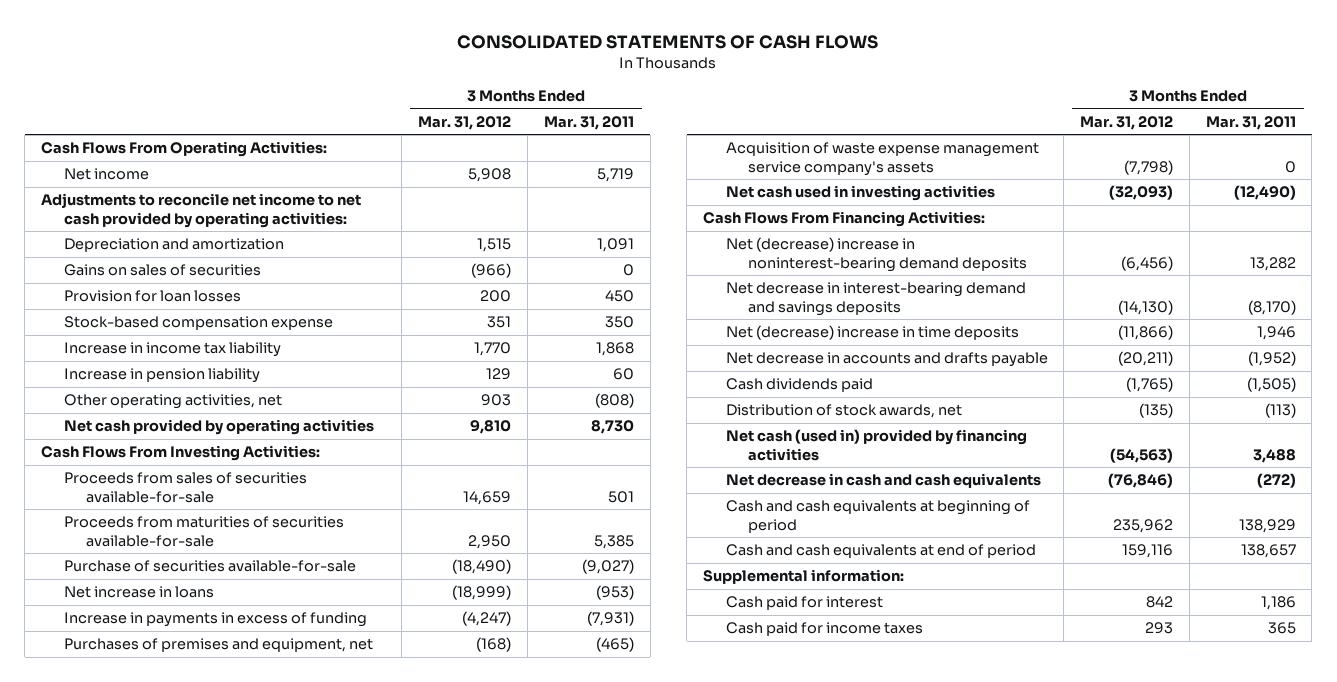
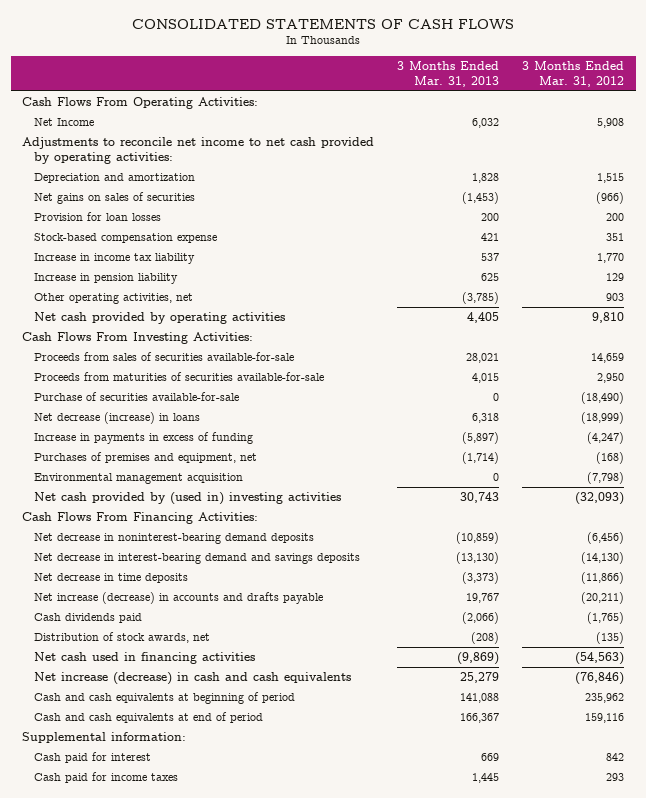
- | 3 Months Ended Mar. 31, 2012 | 3 Months Ended Mar. 31, 2011
+ | 3 Months Ended Mar. 31, 2013 | 3 Months Ended Mar. 31, 2012
- Net income | 5,908 | 5,719
+ Net Income | 6,032 | 5,908
- Gains on sales of securities | (966) | 0
+ Net gains on sales of securities | (1,453) | (966)
- Net increase in loans | (18,999) | (953)
+ Net decrease (increase) in loans | 6,318 | (18,999)
- Acquisition of waste expense management service company's assets | (7,798) | 0
- Net cash used in investing activities | (32,093) | (12,490)
+ Environmental management acquisition | 0 | (7,798)
+ Net cash provided by (used in) investing activities | 30,743 | (32,093)
- Net (decrease) increase in noninterest-bearing demand deposits | (6,456) | 13,282
+ Net decrease in noninterest-bearing demand deposits | (10,859) | (6,456)
- Net (decrease) increase in time deposits | (11,866) | 1,946
- Net decrease in accounts and drafts payable | (20,211) | (1,952)
+ Net decrease in time deposits | (3,373) | (11,866)
+ Net increase (decrease) in accounts and drafts payable | 19,767 | (20,211)
- Net cash (used in) provided by financing activities | (54,563) | 3,488
- Net decrease in cash and cash equivalents | (76,846) | (272)
+ Net cash used in financing activities | (9,869) | (54,563)
+ Net increase (decrease) in cash and cash equivalents | 25,279 | (76,846)

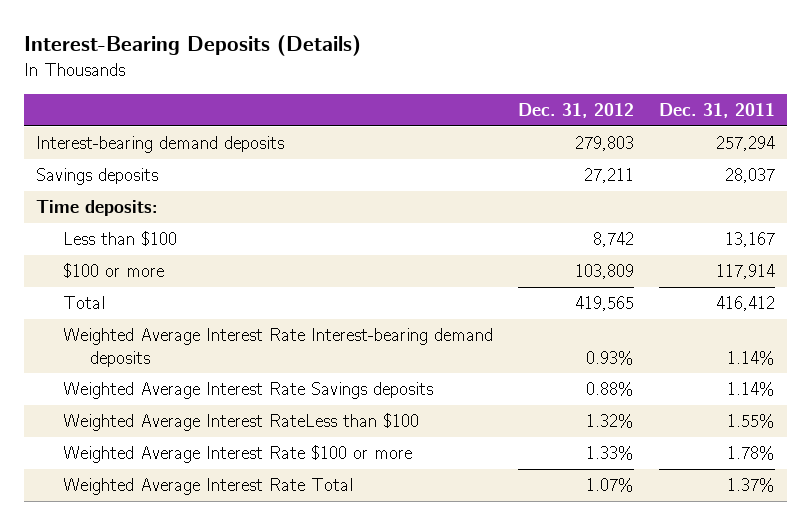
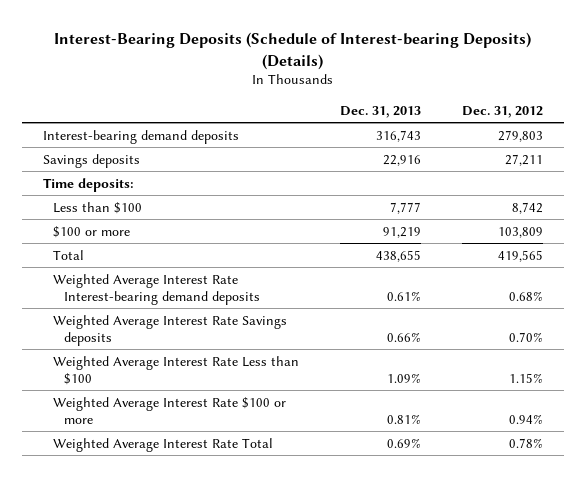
- Interest-Bearing Deposits (Details)
+ Interest-Bearing Deposits (Schedule of Interest-bearing Deposits) (Details)
- | Dec. 31, 2012 | Dec. 31, 2011
+ | Dec. 31, 2013 | Dec. 31, 2012
- Weighted Average Interest Rate Interest-bearing demand deposits | 0.93% | 1.14%
- Weighted Average Interest Rate Savings deposits | 0.88% | 1.14%
- Weighted Average Interest RateLess than $100 | 1.32% | 1.55%
- Weighted Average Interest Rate $100 or more | 1.33% | 1.78%
- Weighted Average Interest Rate Total | 1.07% | 1.37%
+ Weighted Average Interest Rate Interest-bearing demand deposits | 0.61% | 0.68%
+ Weighted Average Interest Rate Savings deposits | 0.66% | 0.70%
+ Weighted Average Interest Rate Less than $100 | 1.09% | 1.15%
+ Weighted Average Interest Rate $100 or more | 0.81% | 0.94%
+ Weighted Average Interest Rate Total | 0.69% | 0.78%

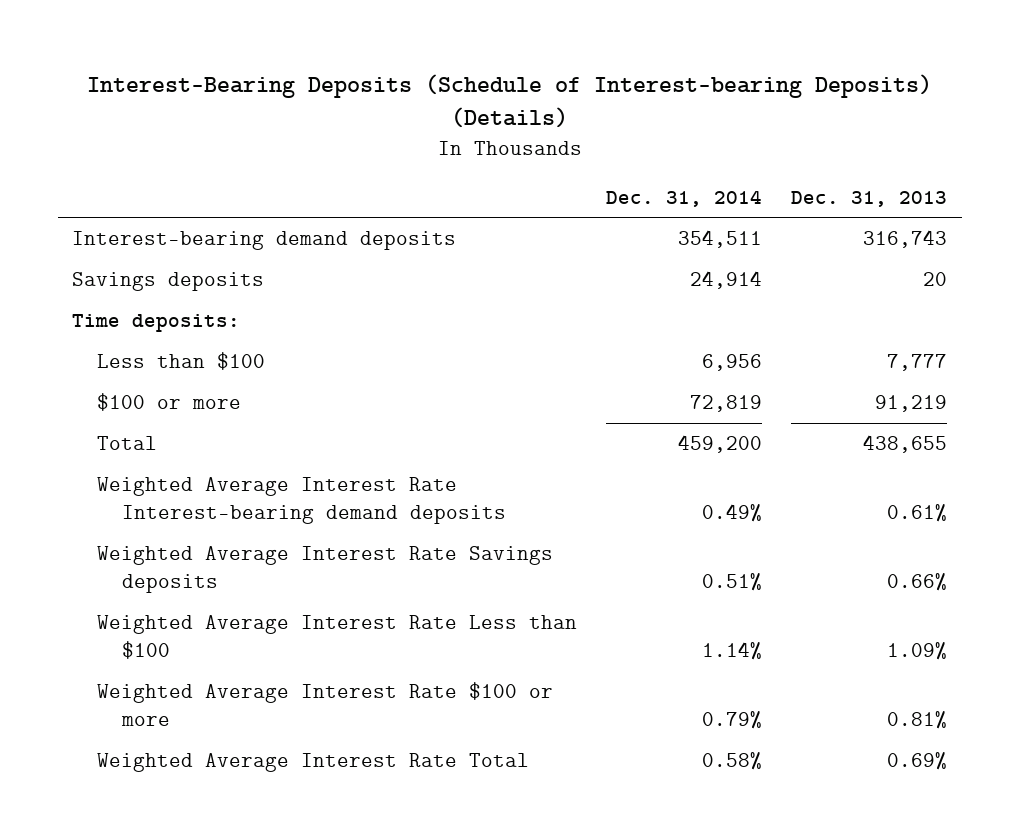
- | Dec. 31, 2013 | Dec. 31, 2012
+ | Dec. 31, 2014 | Dec. 31, 2013
- Savings deposits | 22,916 | 27,211
+ Savings deposits | 24,914 | 20

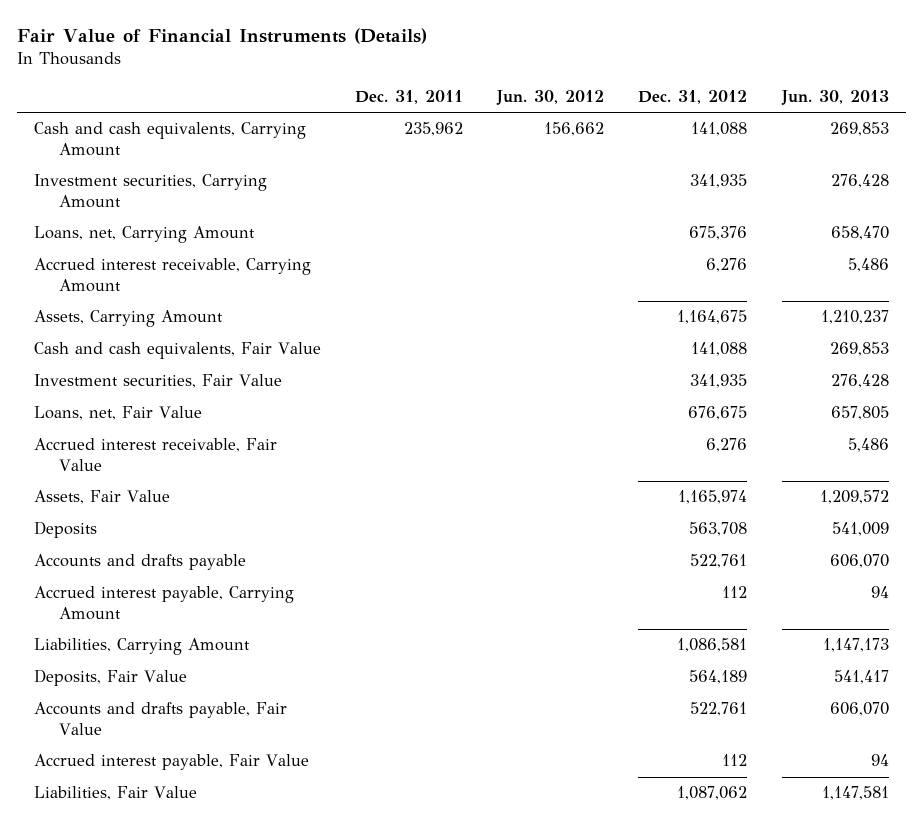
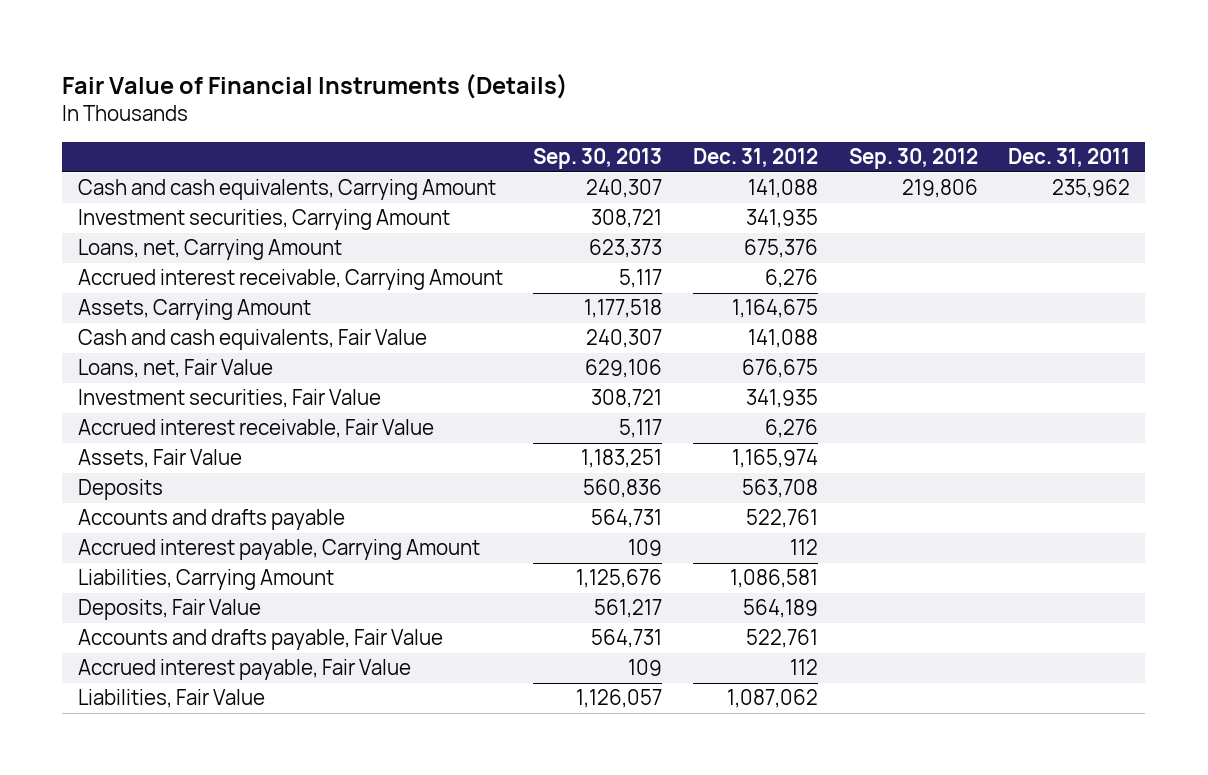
- | Dec. 31, 2011 | Jun. 30, 2012 | Dec. 31, 2012 | Jun. 30, 2013
+ | Sep. 30, 2013 | Dec. 31, 2012 | Sep. 30, 2012 | Dec. 31, 2011
moved down: Investment securities, Fair Value | 308,721 | 341,935 | |

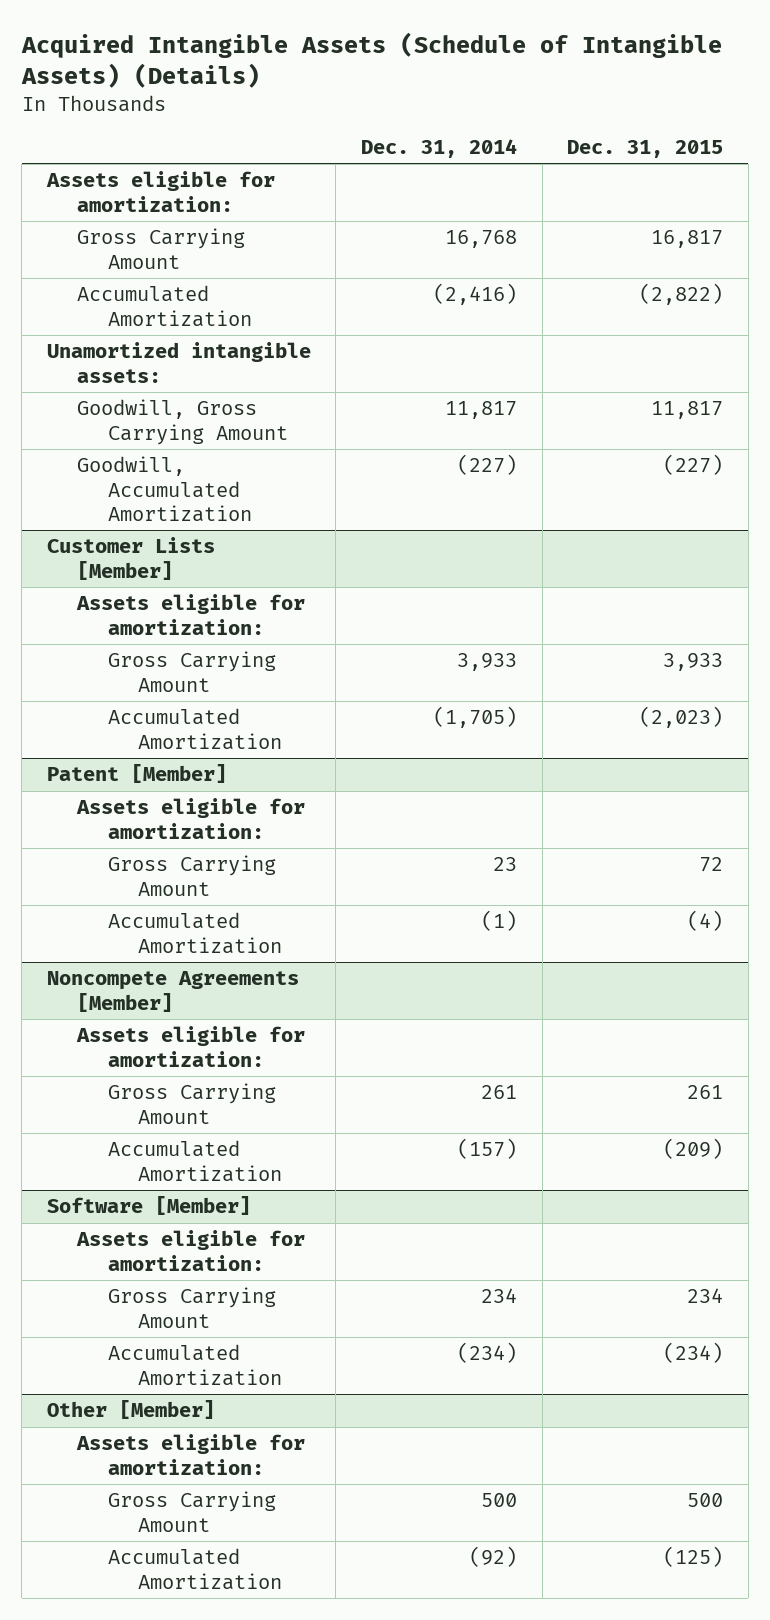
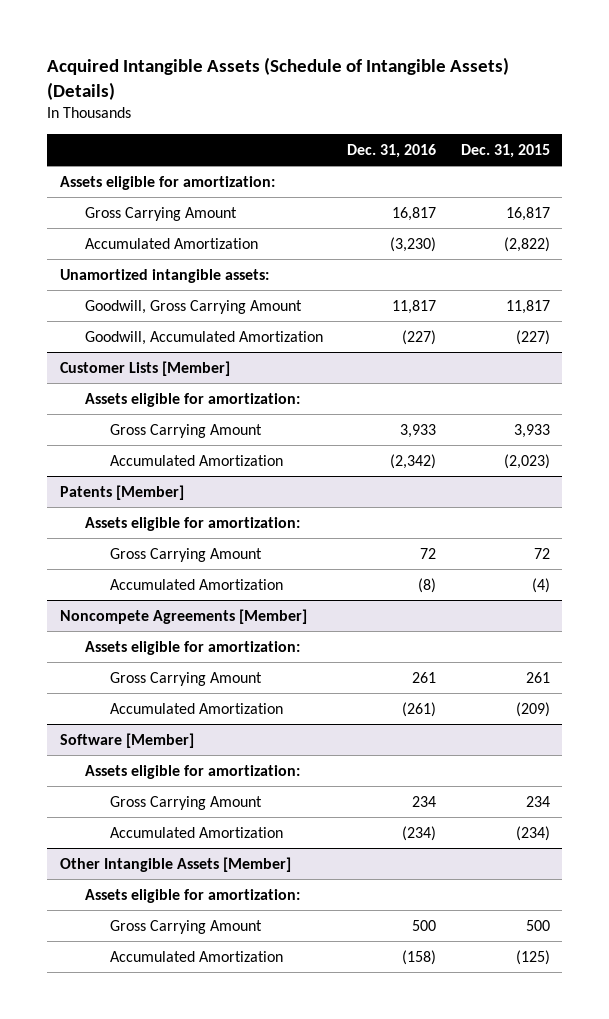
- | Dec. 31, 2014 | Dec. 31, 2015
+ | Dec. 31, 2016 | Dec. 31, 2015
- Patent [Member]
+ Patents [Member]
- Other [Member]
+ Other Intangible Assets [Member]

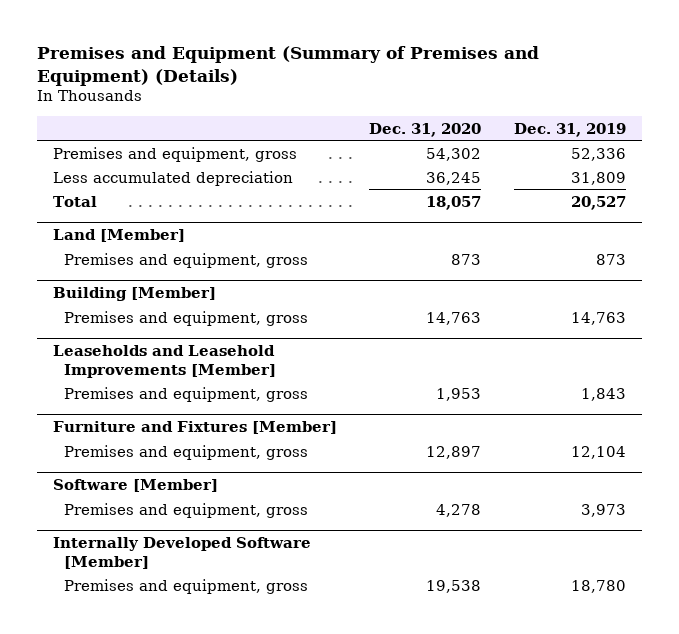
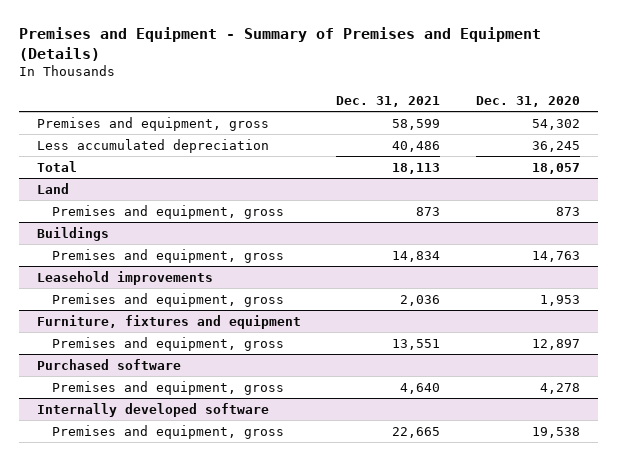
- Premises and Equipment (Summary of Premises and Equipment) (Details)
+ Premises and Equipment - Summary of Premises and Equipment (Details)
- | Dec. 31, 2020 | Dec. 31, 2019
+ | Dec. 31, 2021 | Dec. 31, 2020
- Land [Member]
+ Land
- Building [Member]
+ Buildings
- Leaseholds and Leasehold Improvements [Member]
+ Leasehold improvements
- Furniture and Fixtures [Member]
+ Furniture, fixtures and equipment
- Software [Member]
+ Purchased software
- Internally Developed Software [Member]
+ Internally developed software

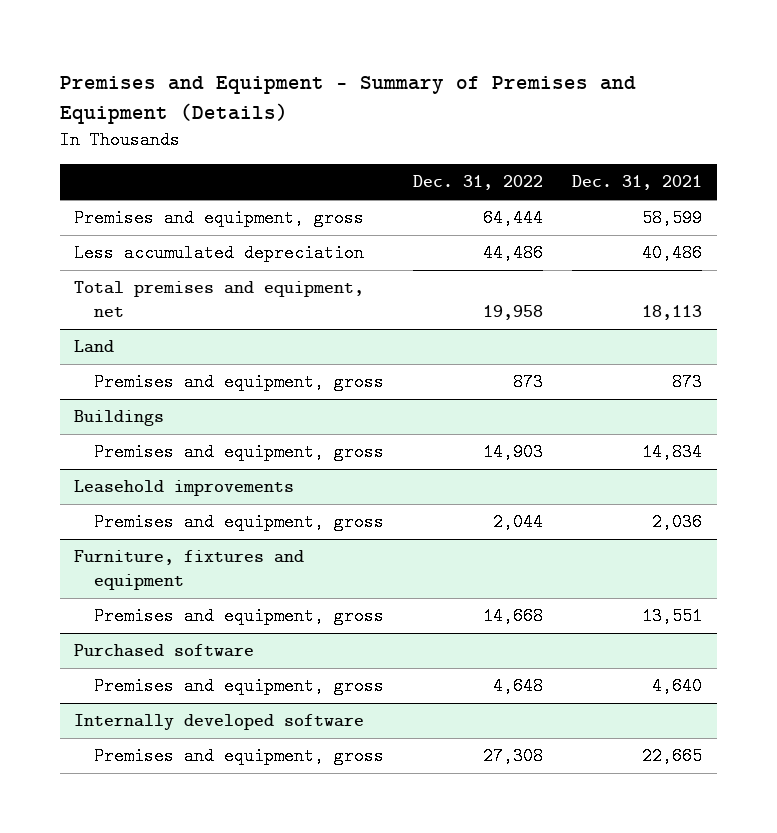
- | Dec. 31, 2021 | Dec. 31, 2020
+ | Dec. 31, 2022 | Dec. 31, 2021
- Total | 18,113 | 18,057
+ Total premises and equipment, net | 19,958 | 18,113

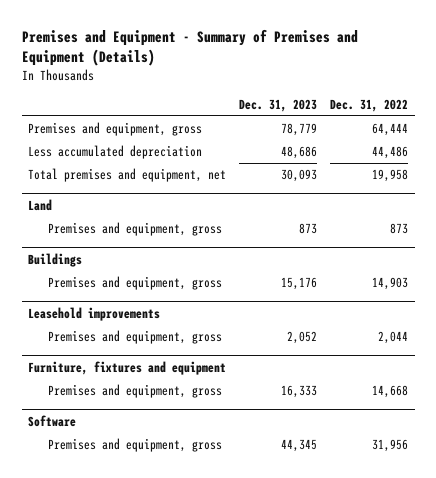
- | Dec. 31, 2022 | Dec. 31, 2021
+ | Dec. 31, 2023 | Dec. 31, 2022
- Purchased software
- Premises and equipment, gross | 4,648 | 4,640
- Internally developed software
- Premises and equipment, gross | 27,308 | 22,665
+ Software
+ Premises and equipment, gross | 44,345 | 31,956

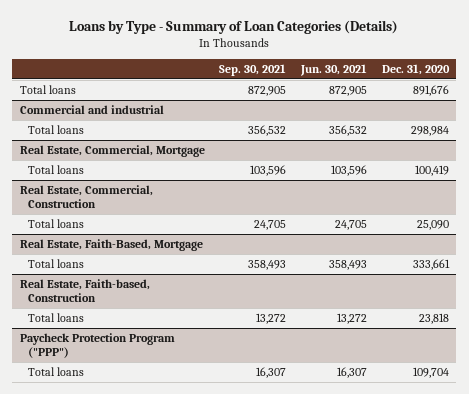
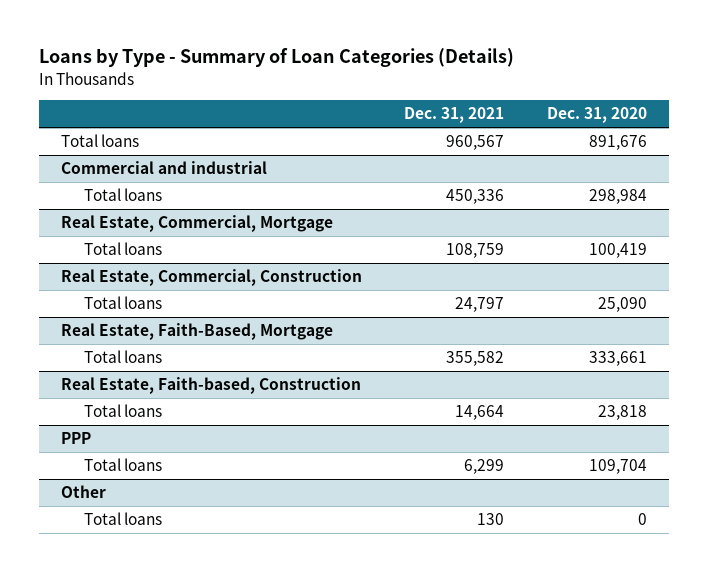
- | Sep. 30, 2021 | Jun. 30, 2021 | Dec. 31, 2020
+ | Dec. 31, 2021 | Dec. 31, 2020
- Paycheck Protection Program ("PPP")
+ PPP
+ Other
+ Total loans | 130 | 0

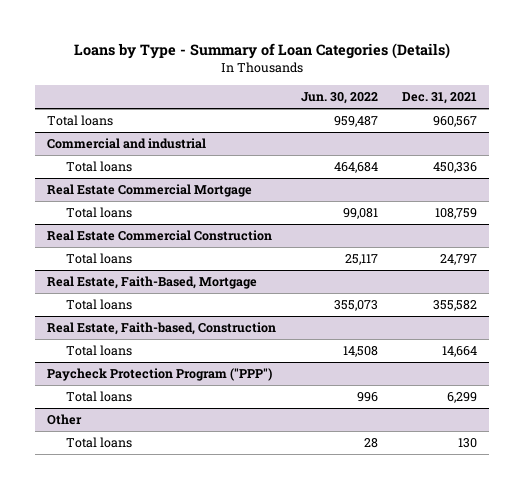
- | Dec. 31, 2021 | Dec. 31, 2020
+ | Jun. 30, 2022 | Dec. 31, 2021
- Real Estate, Commercial, Mortgage
+ Real Estate Commercial Mortgage
- Real Estate, Commercial, Construction
+ Real Estate Commercial Construction
- PPP
+ Paycheck Protection Program ("PPP")

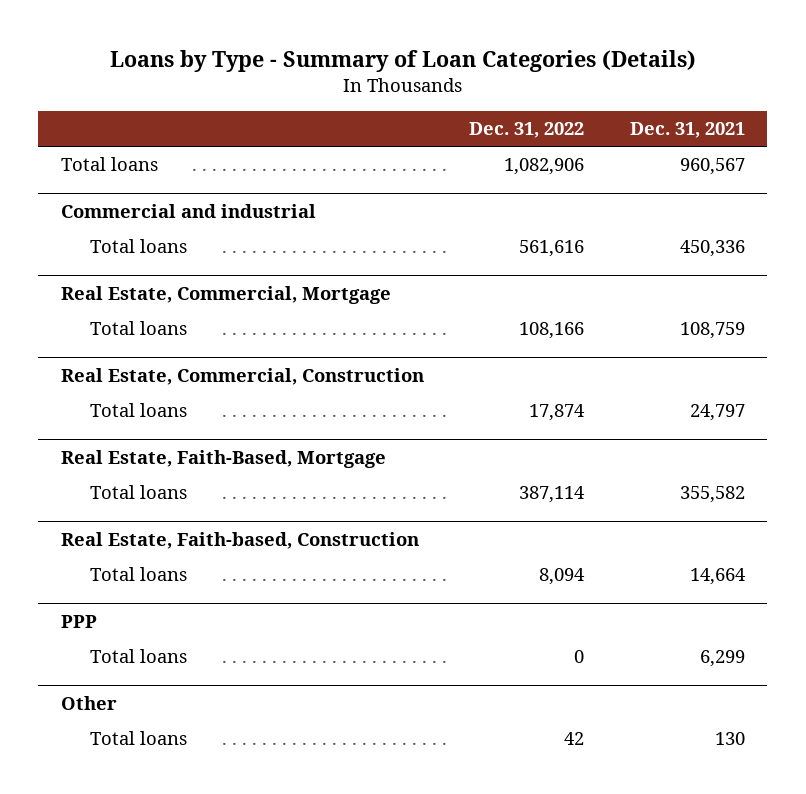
- | Jun. 30, 2022 | Dec. 31, 2021
+ | Dec. 31, 2022 | Dec. 31, 2021
- Real Estate Commercial Mortgage
+ Real Estate, Commercial, Mortgage
- Real Estate Commercial Construction
+ Real Estate, Commercial, Construction
- Paycheck Protection Program ("PPP")
+ PPP

